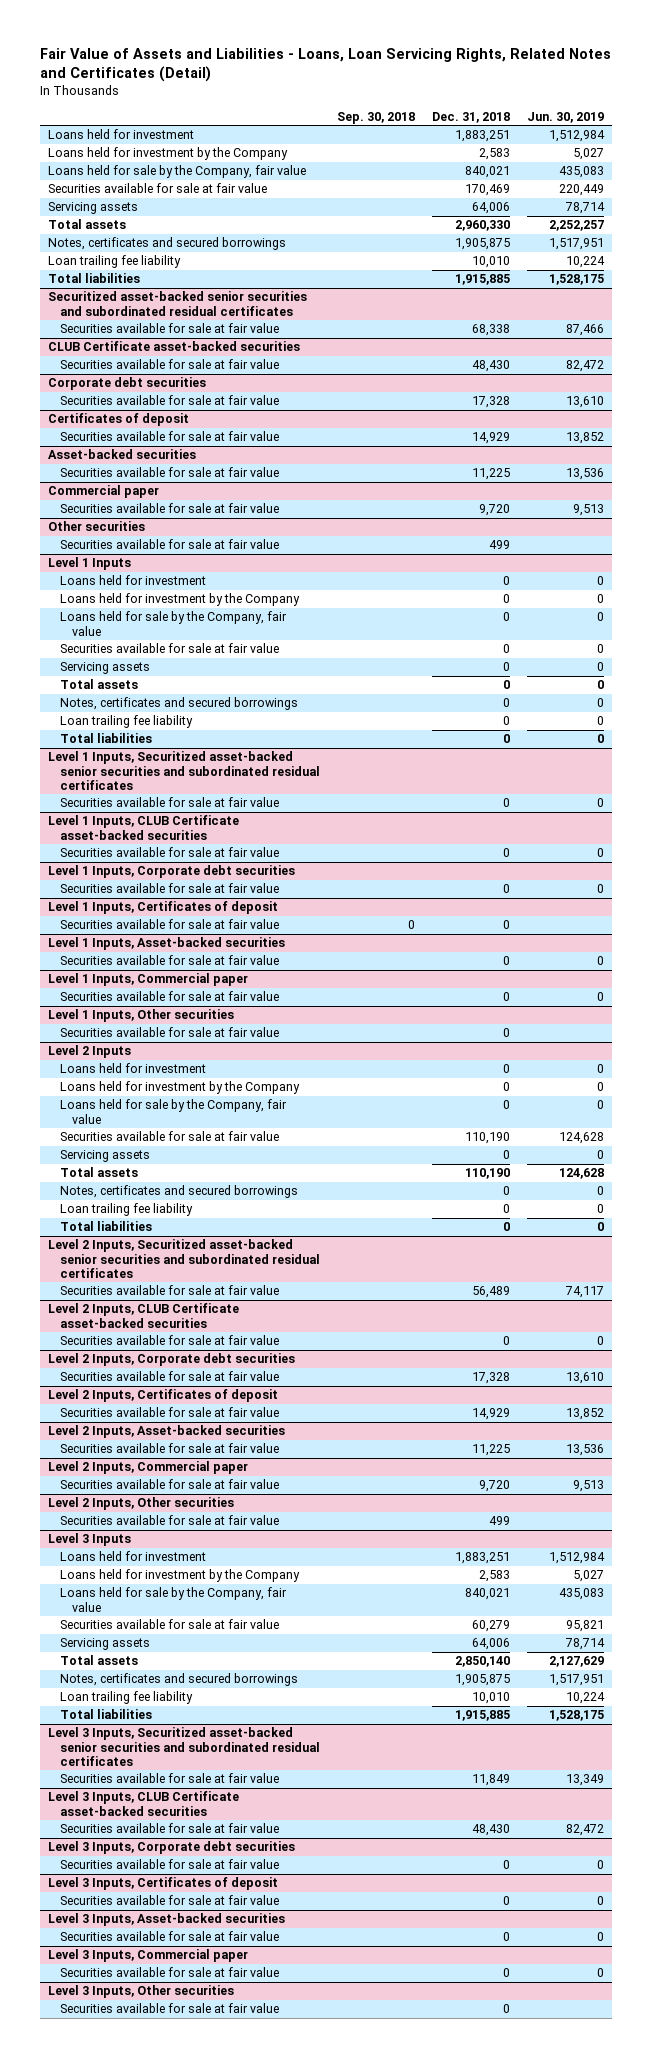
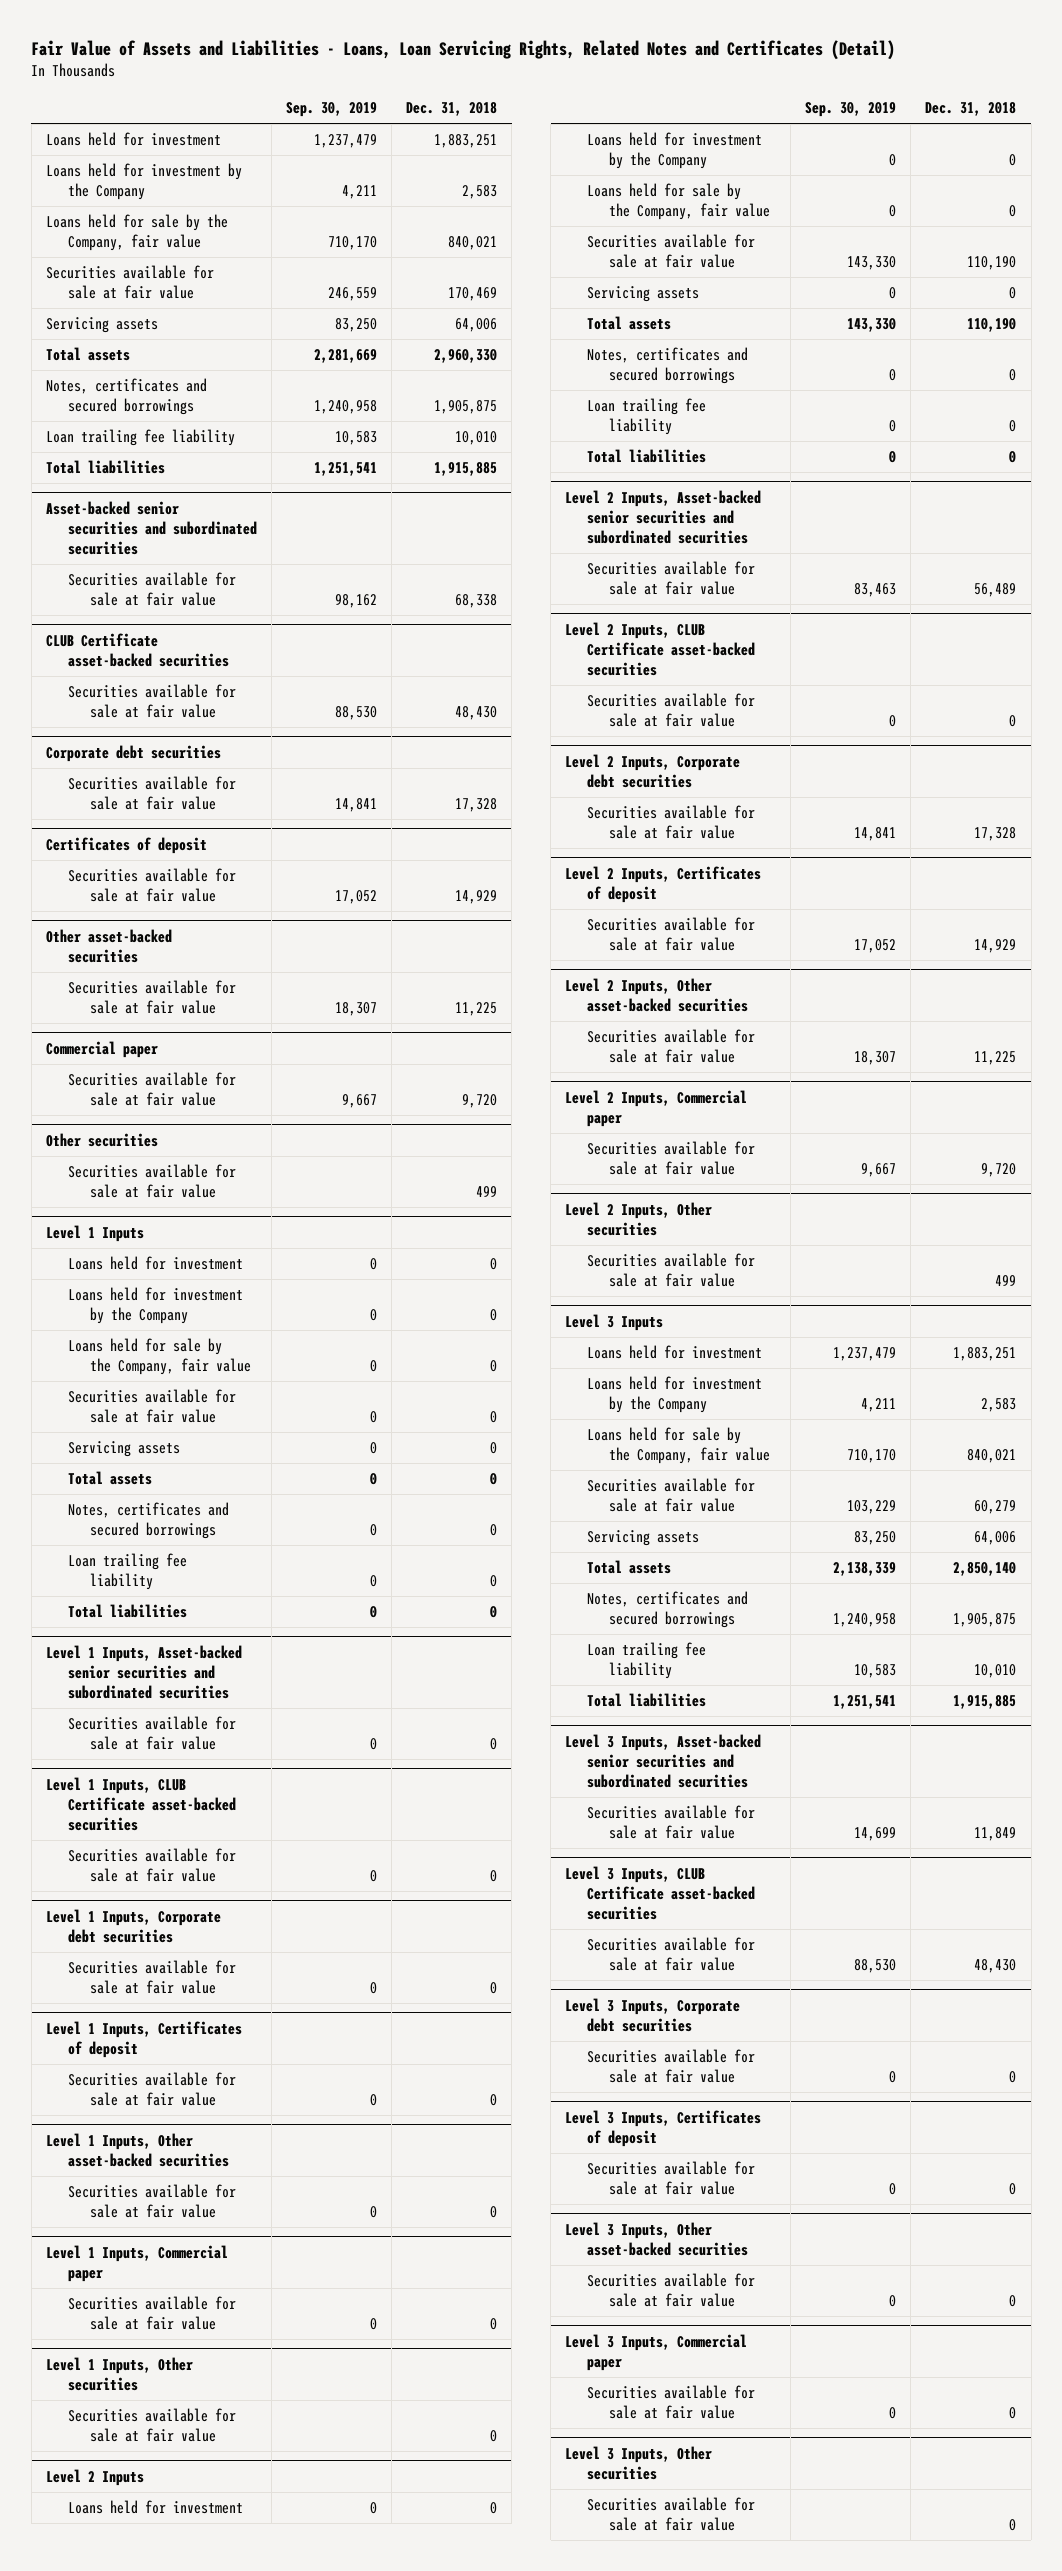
- | Sep. 30, 2018 | Dec. 31, 2018 | Jun. 30, 2019
+ | Sep. 30, 2019 | Dec. 31, 2018
- Securitized asset-backed senior securities and subordinated residual certificates
+ Asset-backed senior securities and subordinated securities
- Asset-backed securities
+ Other asset-backed securities
- Level 1 Inputs, Securitized asset-backed senior securities and subordinated residual certificates
+ Level 1 Inputs, Asset-backed senior securities and subordinated securities
- Level 1 Inputs, Asset-backed securities
+ Level 1 Inputs, Other asset-backed securities
- Level 2 Inputs, Securitized asset-backed senior securities and subordinated residual certificates
+ Level 2 Inputs, Asset-backed senior securities and subordinated securities
- Level 2 Inputs, Asset-backed securities
+ Level 2 Inputs, Other asset-backed securities
- Level 3 Inputs, Securitized asset-backed senior securities and subordinated residual certificates
+ Level 3 Inputs, Asset-backed senior securities and subordinated securities
- Level 3 Inputs, Asset-backed securities
+ Level 3 Inputs, Other asset-backed securities

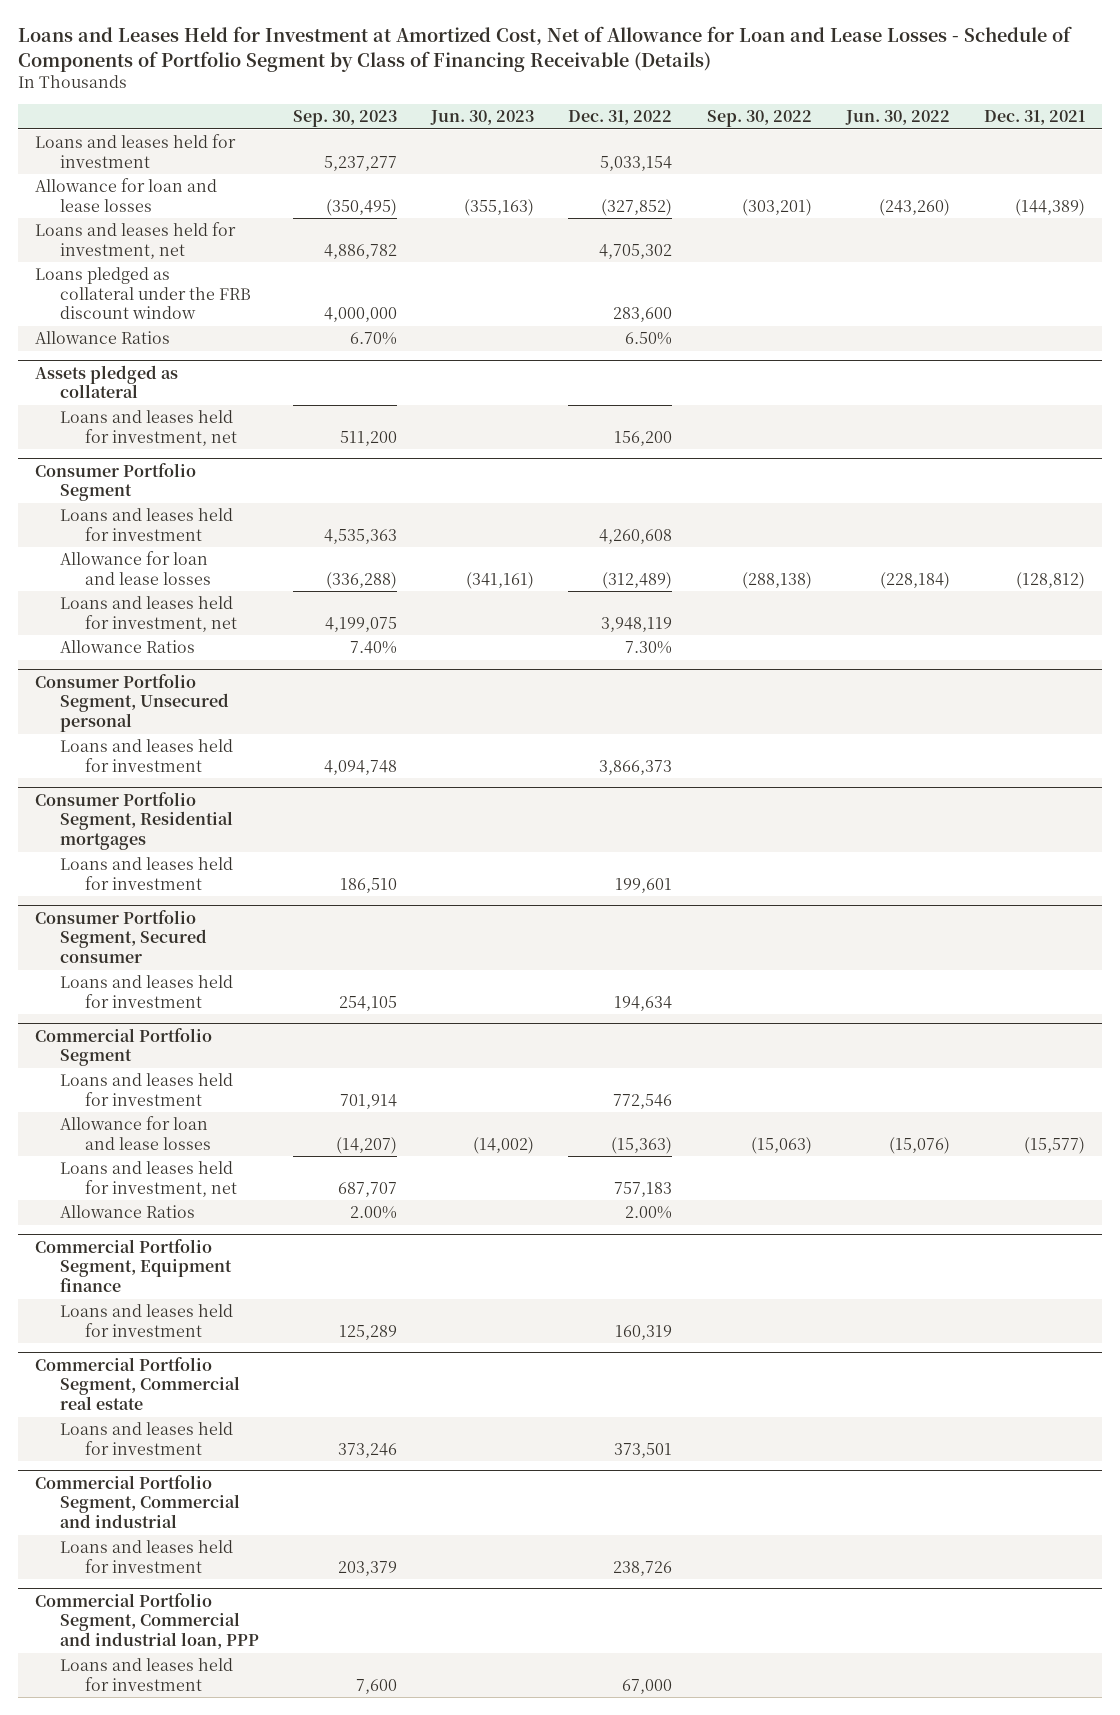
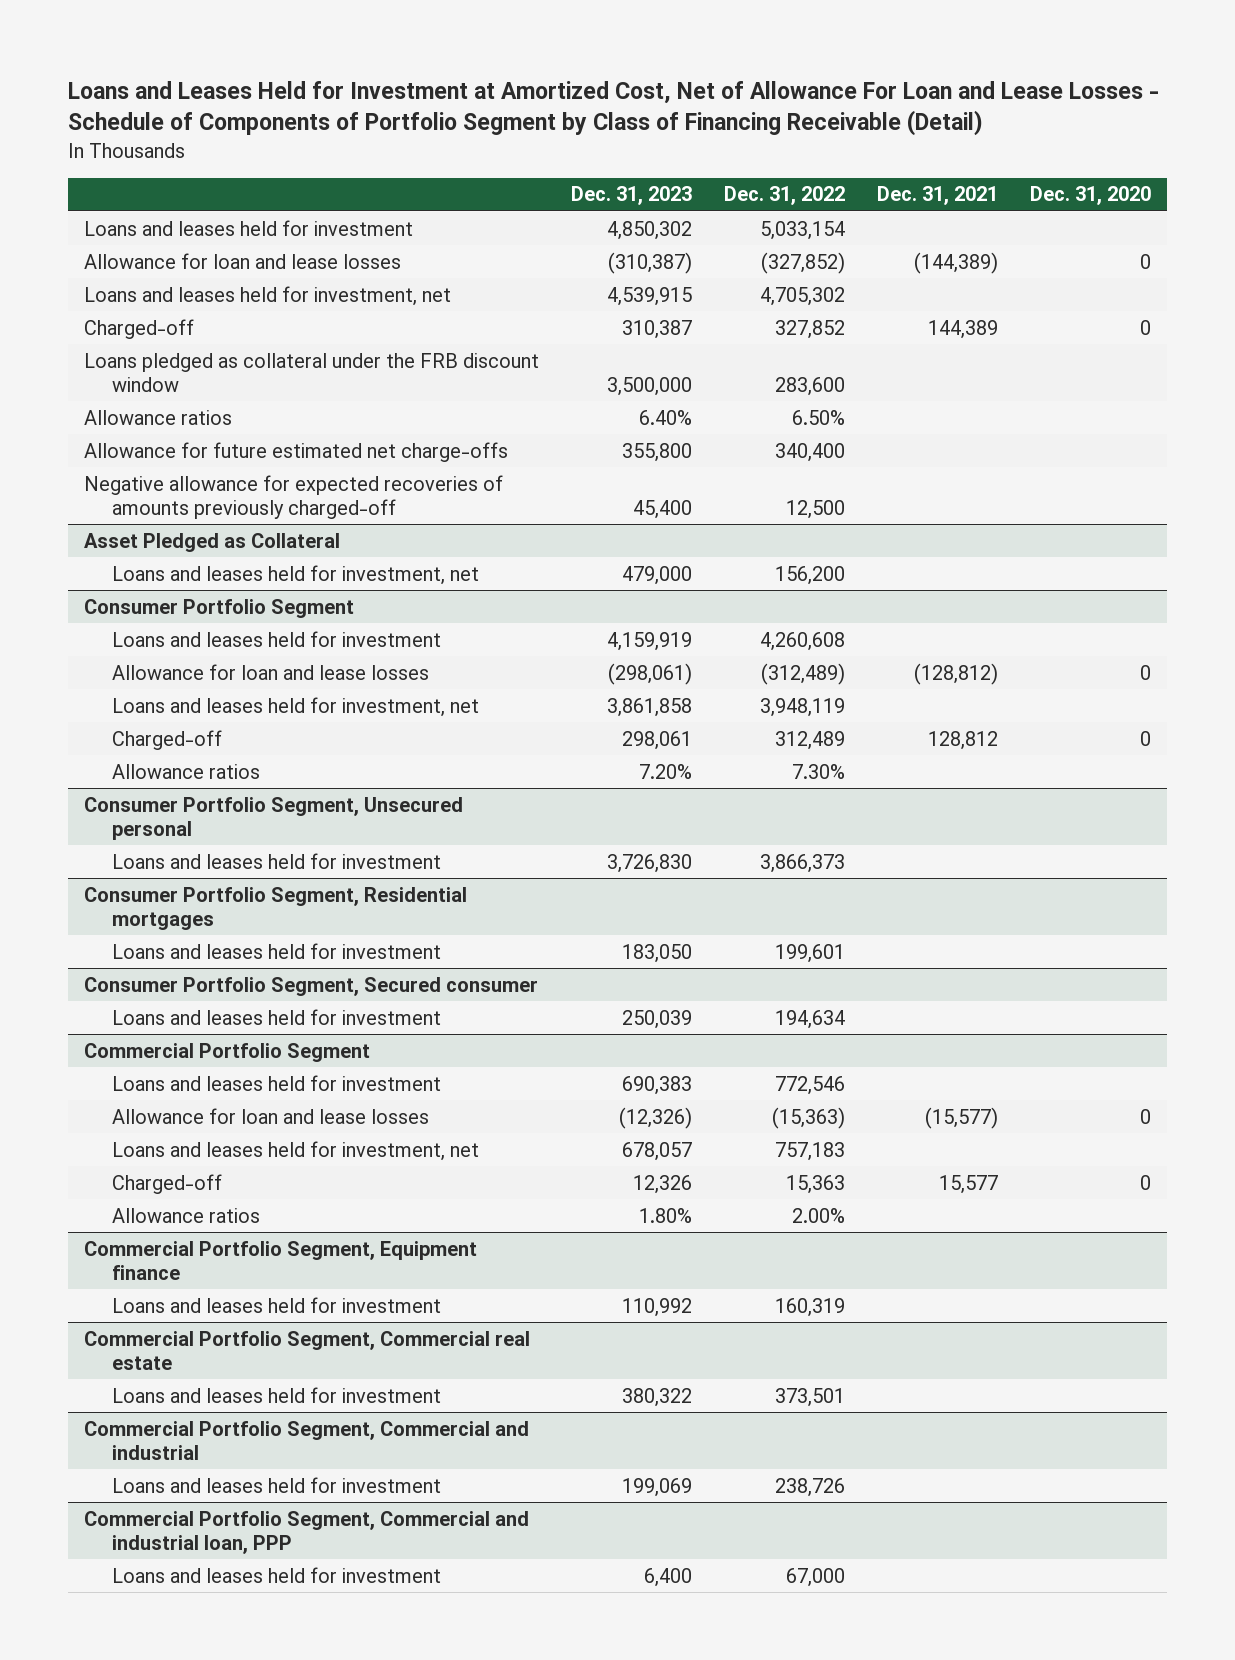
- Loans and Leases Held for Investment at Amortized Cost, Net of Allowance for Loan and Lease Losses - Schedule of Components of Portfolio Segment by Class of Financing Receivable (Details)
+ Loans and Leases Held for Investment at Amortized Cost, Net of Allowance For Loan and Lease Losses - Schedule of Components of Portfolio Segment by Class of Financing Receivable (Detail)
- | Sep. 30, 2023 | Jun. 30, 2023 | Dec. 31, 2022 | Sep. 30, 2022 | Jun. 30, 2022 | Dec. 31, 2021
+ | Dec. 31, 2023 | Dec. 31, 2022 | Dec. 31, 2021 | Dec. 31, 2020
+ Charged-off | 310,387 | 327,852 | 144,389 | 0
- Allowance Ratios | 6.70% | | 6.50% | | |
- Assets pledged as collateral
+ Allowance ratios | 6.40% | 6.50% | |
+ Allowance for future estimated net charge-offs | 355,800 | 340,400 | |
+ Negative allowance for expected recoveries of amounts previously charged-off | 45,400 | 12,500 | |
+ Asset Pledged as Collateral
@ Consumer Portfolio Segment
- Allowance Ratios | 7.40% | | 7.30% | | |
+ Charged-off | 298,061 | 312,489 | 128,812 | 0
+ Allowance ratios | 7.20% | 7.30% | |
@ Commercial Portfolio Segment
- Allowance Ratios | 2.00% | | 2.00% | | |
+ Charged-off | 12,326 | 15,363 | 15,577 | 0
+ Allowance ratios | 1.80% | 2.00% | |

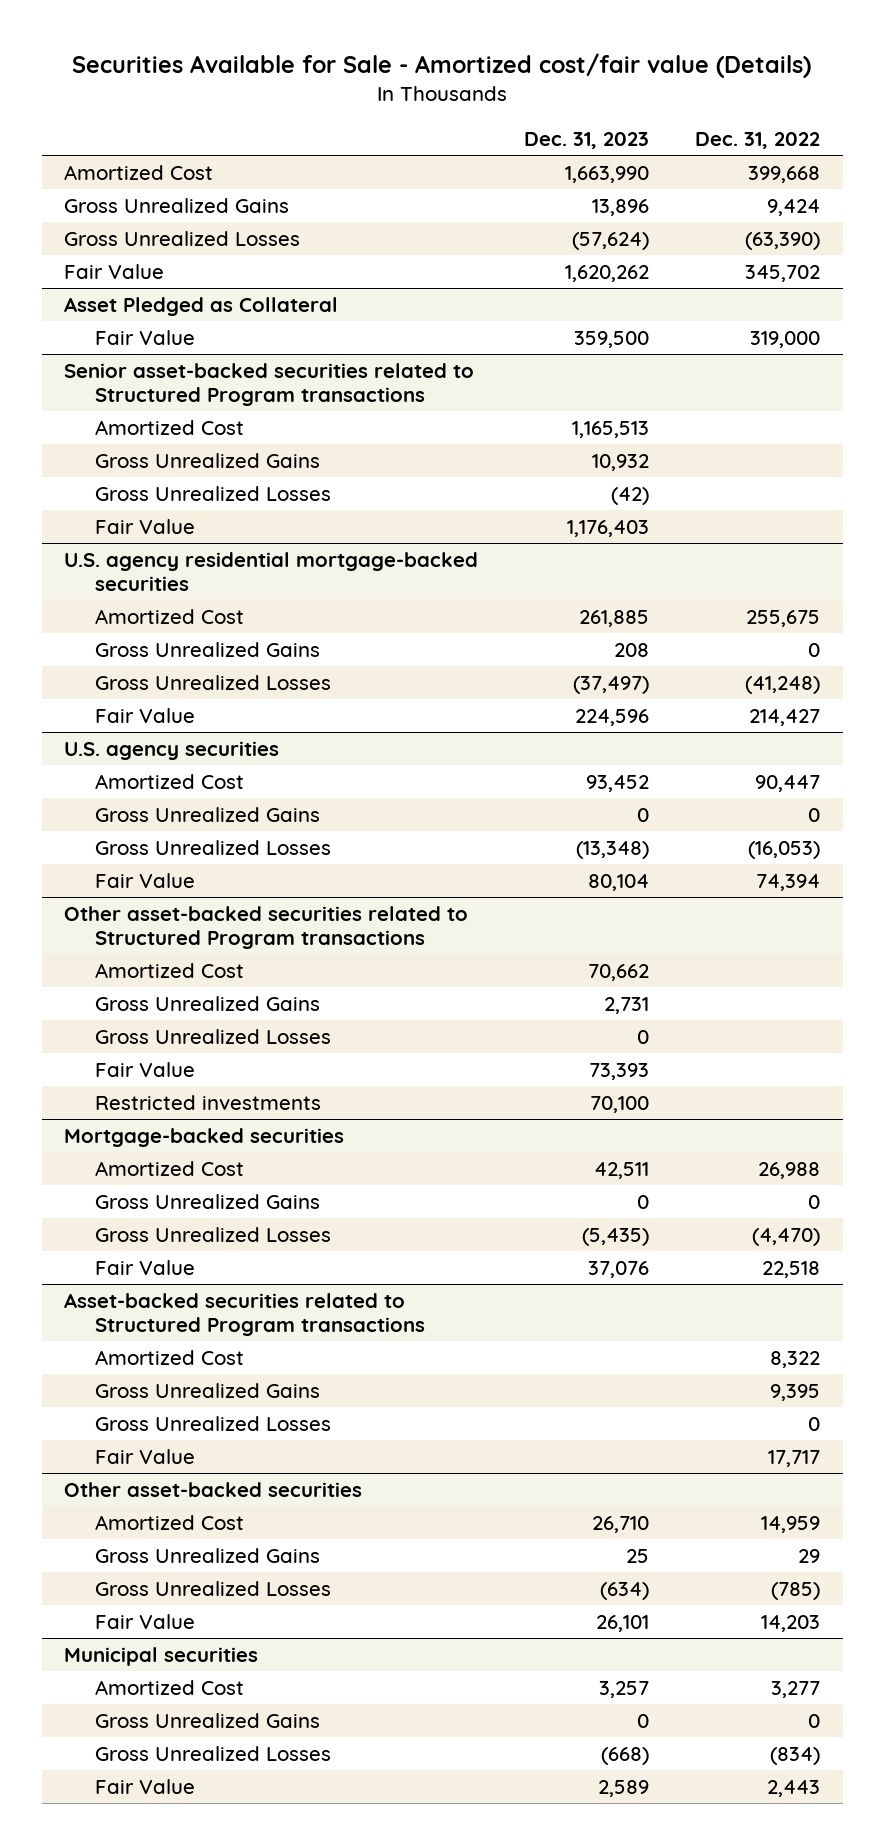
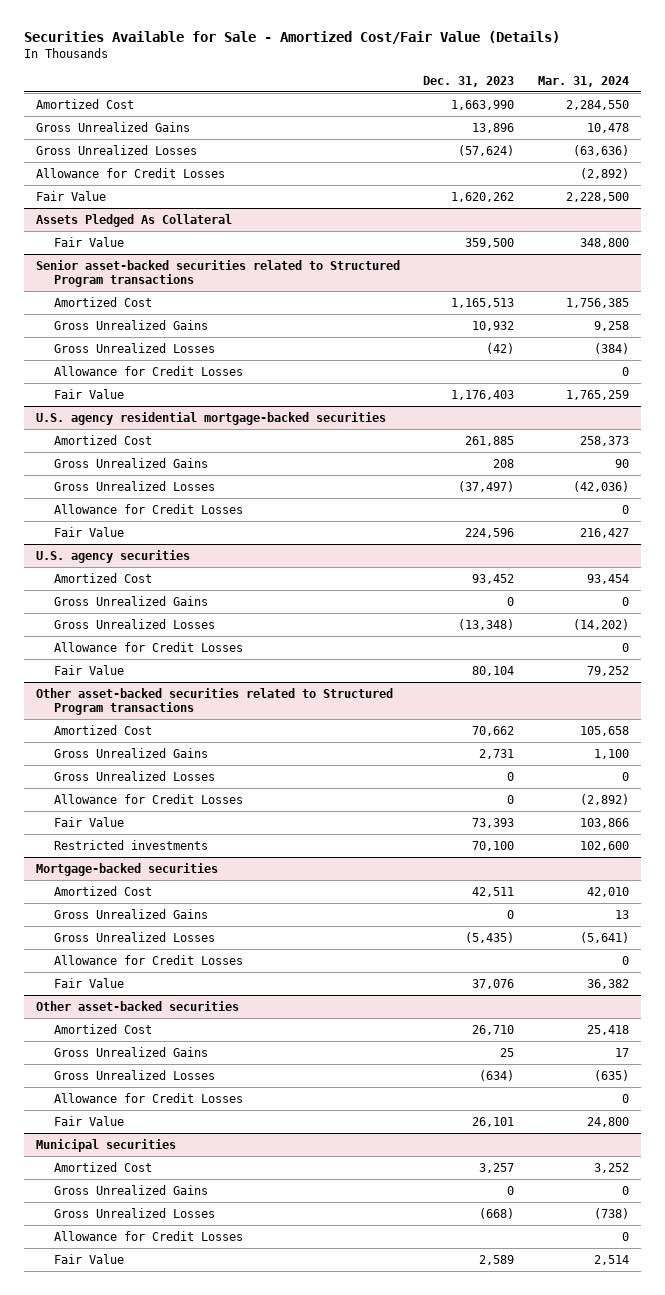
- Securities Available for Sale - Amortized cost/fair value (Details)
+ Securities Available for Sale - Amortized Cost/Fair Value (Details)
- | Dec. 31, 2023 | Dec. 31, 2022
+ | Dec. 31, 2023 | Mar. 31, 2024
+ Allowance for Credit Losses | | (2,892)
- Asset Pledged as Collateral
+ Assets Pledged As Collateral
@ Senior asset-backed securities related to Structured Program transactions
+ Allowance for Credit Losses | | 0
@ U.S. agency residential mortgage-backed securities
+ Allowance for Credit Losses | | 0
@ U.S. agency securities
+ Allowance for Credit Losses | | 0
@ Other asset-backed securities related to Structured Program transactions
+ Allowance for Credit Losses | 0 | (2,892)
@ Mortgage-backed securities
+ Allowance for Credit Losses | | 0
- Asset-backed securities related to Structured Program transactions
- Amortized Cost | | 8,322
- Gross Unrealized Gains | | 9,395
- Gross Unrealized Losses | | 0
- Fair Value | | 17,717
@ Other asset-backed securities
+ Allowance for Credit Losses | | 0
@ Municipal securities
+ Allowance for Credit Losses | | 0

